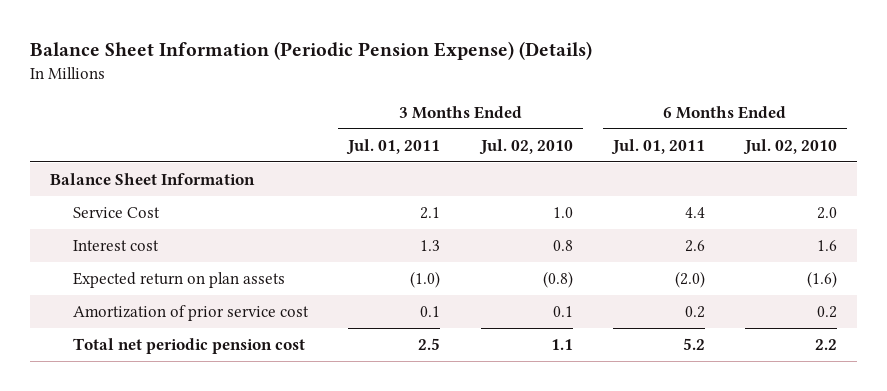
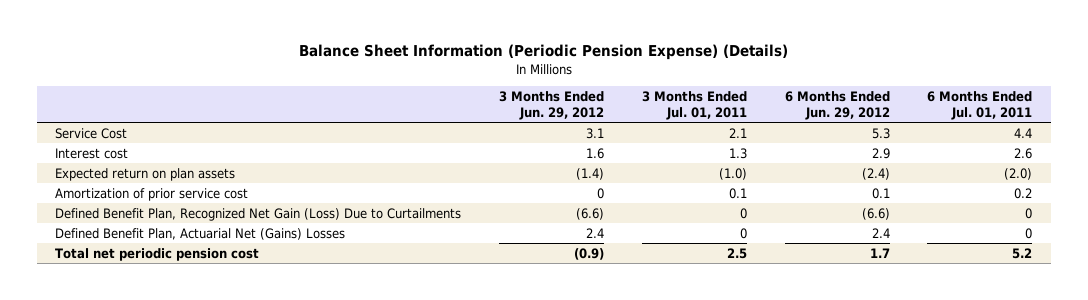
- | 3 Months Ended Jul. 01, 2011 | 3 Months Ended Jul. 02, 2010 | 6 Months Ended Jul. 01, 2011 | 6 Months Ended Jul. 02, 2010
+ | 3 Months Ended Jun. 29, 2012 | 3 Months Ended Jul. 01, 2011 | 6 Months Ended Jun. 29, 2012 | 6 Months Ended Jul. 01, 2011
- Balance Sheet Information
+ Defined Benefit Plan, Recognized Net Gain (Loss) Due to Curtailments | (6.6) | 0 | (6.6) | 0
+ Defined Benefit Plan, Actuarial Net (Gains) Losses | 2.4 | 0 | 2.4 | 0

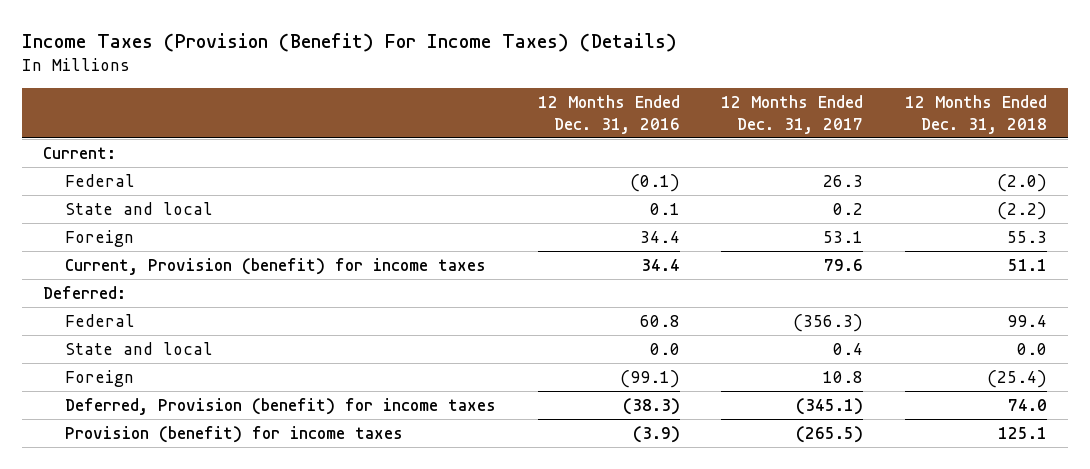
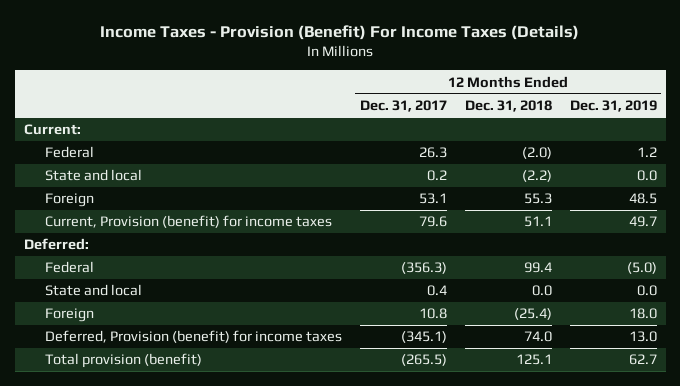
- Income Taxes (Provision (Benefit) For Income Taxes) (Details)
+ Income Taxes - Provision (Benefit) For Income Taxes (Details)
- | 12 Months Ended Dec. 31, 2016 | 12 Months Ended Dec. 31, 2017 | 12 Months Ended Dec. 31, 2018
+ | 12 Months Ended Dec. 31, 2017 | 12 Months Ended Dec. 31, 2018 | 12 Months Ended Dec. 31, 2019
- Provision (benefit) for income taxes | (3.9) | (265.5) | 125.1
+ Total provision (benefit) | (265.5) | 125.1 | 62.7

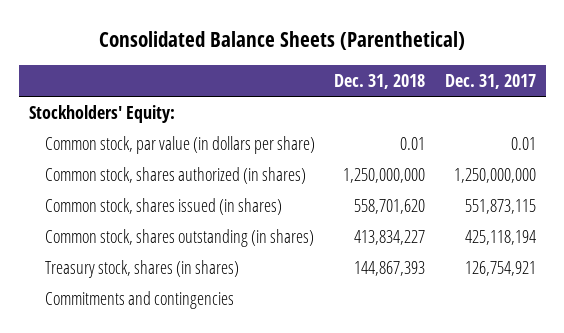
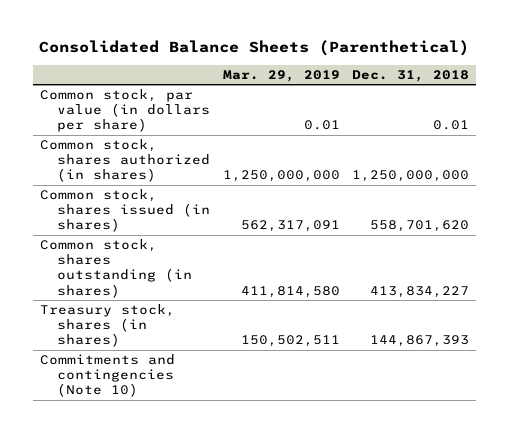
- | Dec. 31, 2018 | Dec. 31, 2017
+ | Mar. 29, 2019 | Dec. 31, 2018
- Stockholders' Equity:
- Commitments and contingencies
+ Commitments and contingencies (Note 10)

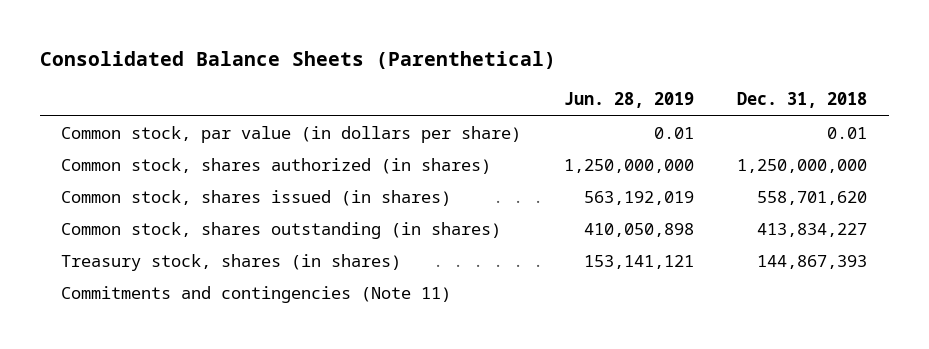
- | Mar. 29, 2019 | Dec. 31, 2018
+ | Jun. 28, 2019 | Dec. 31, 2018
- Commitments and contingencies (Note 10)
+ Commitments and contingencies (Note 11)

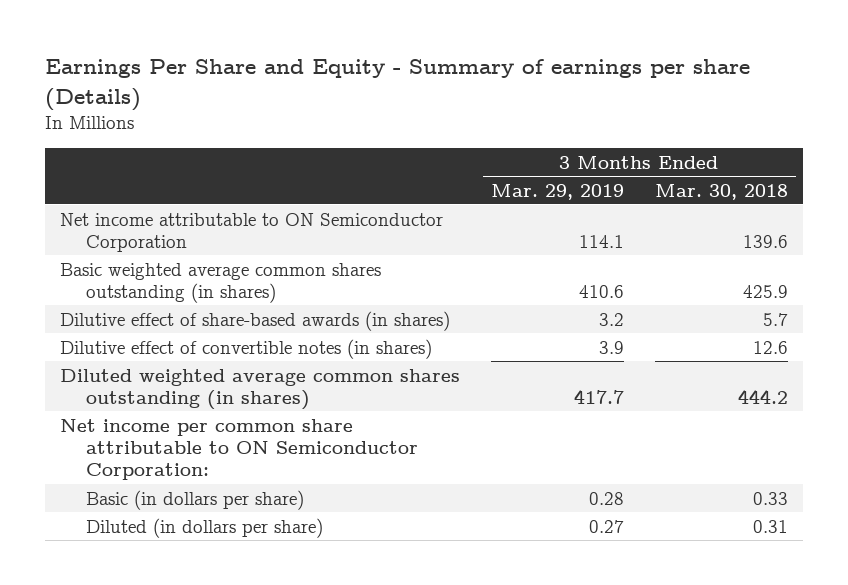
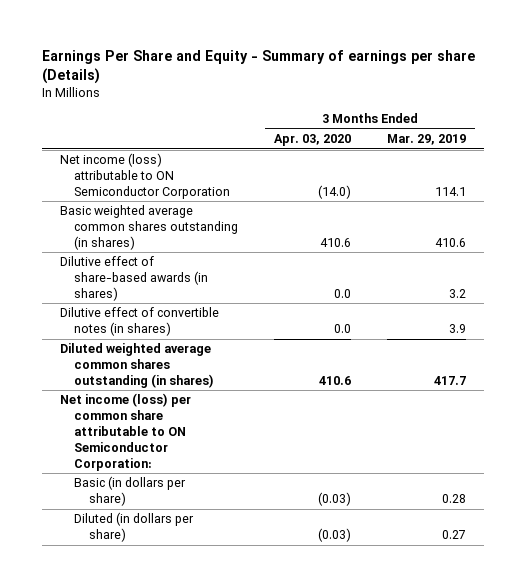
- | 3 Months Ended Mar. 29, 2019 | 3 Months Ended Mar. 30, 2018
+ | 3 Months Ended Apr. 03, 2020 | 3 Months Ended Mar. 29, 2019
- Net income attributable to ON Semiconductor Corporation | 114.1 | 139.6
+ Net income (loss) attributable to ON Semiconductor Corporation | (14.0) | 114.1
- Net income per common share attributable to ON Semiconductor Corporation:
+ Net income (loss) per common share attributable to ON Semiconductor Corporation:

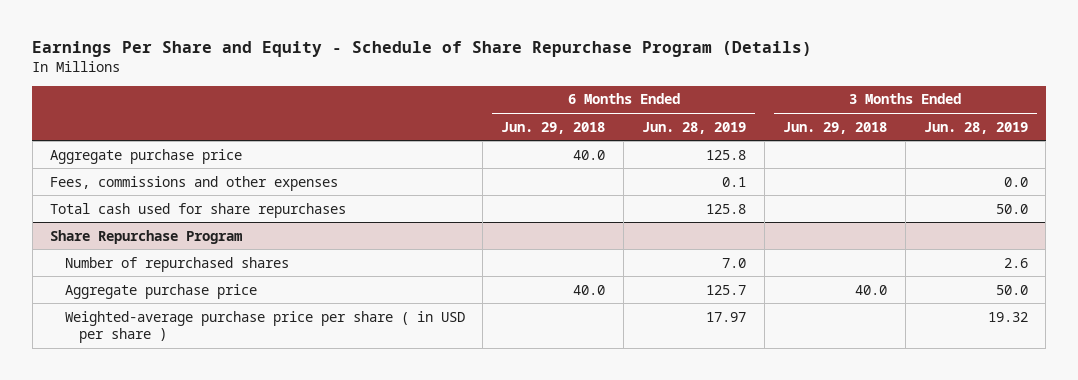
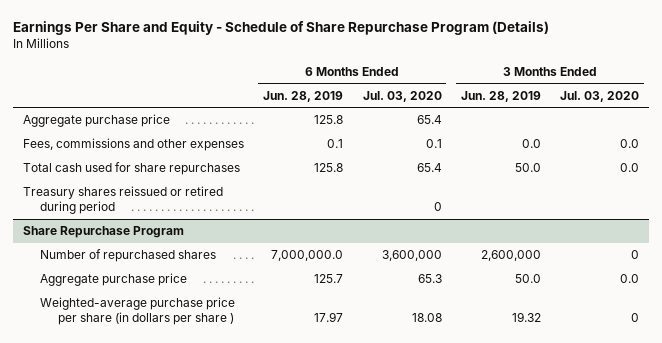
- | 6 Months Ended Jun. 29, 2018 | 6 Months Ended Jun. 28, 2019 | 3 Months Ended Jun. 29, 2018 | 3 Months Ended Jun. 28, 2019
+ | 6 Months Ended Jun. 28, 2019 | 6 Months Ended Jul. 03, 2020 | 3 Months Ended Jun. 28, 2019 | 3 Months Ended Jul. 03, 2020
+ Treasury shares reissued or retired during period | | 0 | |
@ Share Repurchase Program
- Number of repurchased shares | | 7.0 | | 2.6
+ Number of repurchased shares | 7,000,000.0 | 3,600,000 | 2,600,000 | 0
- Weighted-average purchase price per share ( in USD per share ) | | 17.97 | | 19.32
+ Weighted-average purchase price per share (in dollars per share ) | 17.97 | 18.08 | 19.32 | 0

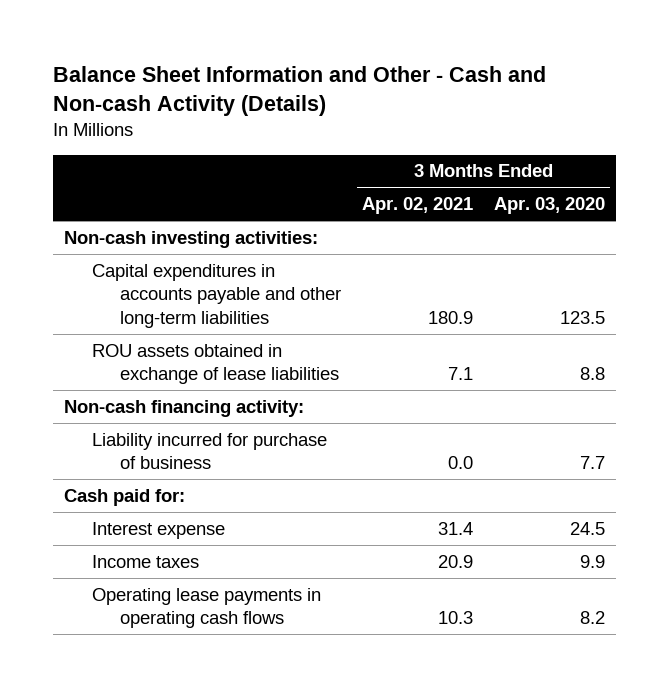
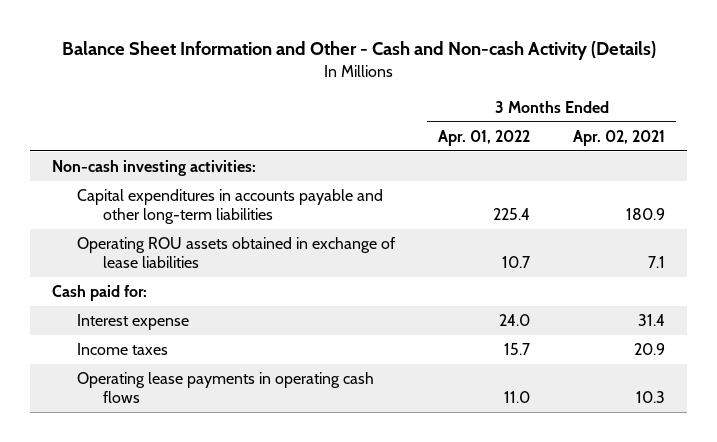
- | 3 Months Ended Apr. 02, 2021 | 3 Months Ended Apr. 03, 2020
+ | 3 Months Ended Apr. 01, 2022 | 3 Months Ended Apr. 02, 2021
- ROU assets obtained in exchange of lease liabilities | 7.1 | 8.8
- Non-cash financing activity:
- Liability incurred for purchase of business | 0.0 | 7.7
+ Operating ROU assets obtained in exchange of lease liabilities | 10.7 | 7.1

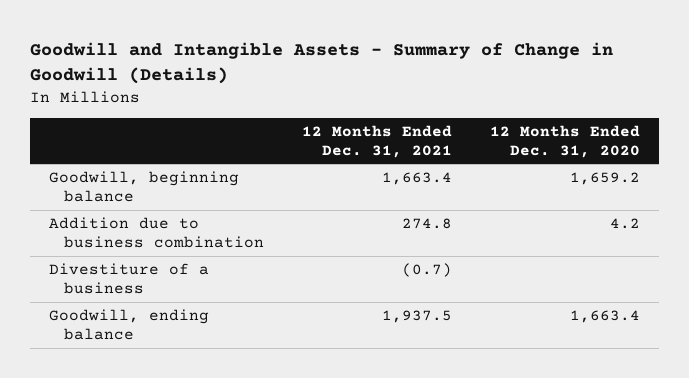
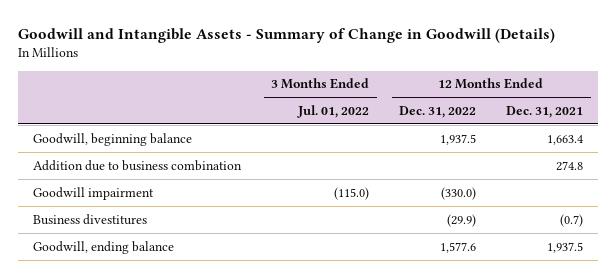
- | 12 Months Ended Dec. 31, 2021 | 12 Months Ended Dec. 31, 2020
+ | 3 Months Ended Jul. 01, 2022 | 12 Months Ended Dec. 31, 2022 | 12 Months Ended Dec. 31, 2021
- Divestiture of a business | (0.7) |
+ Goodwill impairment | (115.0) | (330.0) |
+ Business divestitures | | (29.9) | (0.7)

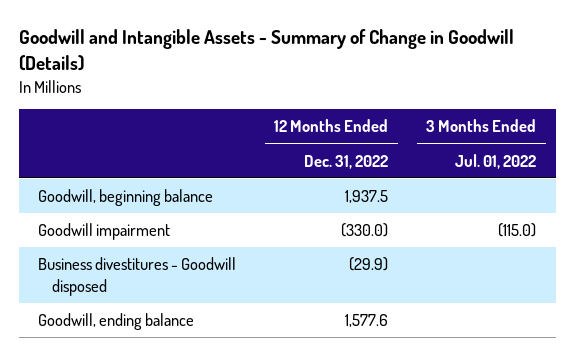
- | 3 Months Ended Jul. 01, 2022 | 12 Months Ended Dec. 31, 2022 | 12 Months Ended Dec. 31, 2021
+ | 12 Months Ended Dec. 31, 2022 | 3 Months Ended Jul. 01, 2022
- Addition due to business combination | | | 274.8
- Business divestitures | | (29.9) | (0.7)
+ Business divestitures - Goodwill disposed | (29.9) |

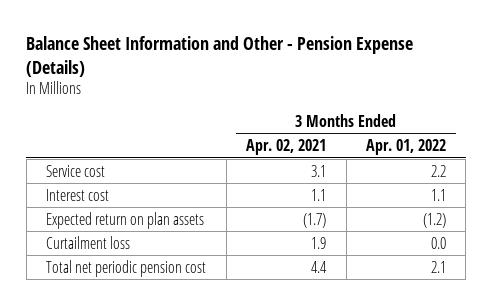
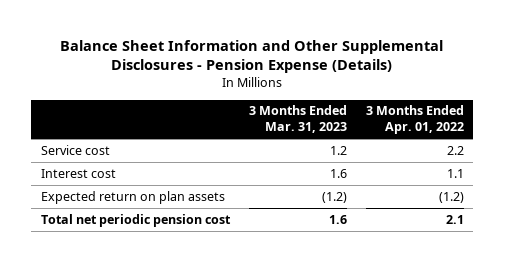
- Balance Sheet Information and Other - Pension Expense (Details)
+ Balance Sheet Information and Other Supplemental Disclosures - Pension Expense (Details)
- | 3 Months Ended Apr. 02, 2021 | 3 Months Ended Apr. 01, 2022
+ | 3 Months Ended Mar. 31, 2023 | 3 Months Ended Apr. 01, 2022
- Curtailment loss | 1.9 | 0.0

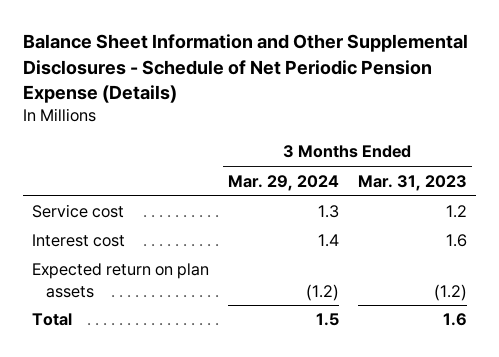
- Balance Sheet Information and Other Supplemental Disclosures - Pension Expense (Details)
+ Balance Sheet Information and Other Supplemental Disclosures - Schedule of Net Periodic Pension Expense (Details)
- | 3 Months Ended Mar. 31, 2023 | 3 Months Ended Apr. 01, 2022
+ | 3 Months Ended Mar. 29, 2024 | 3 Months Ended Mar. 31, 2023
- Total net periodic pension cost | 1.6 | 2.1
+ Total | 1.5 | 1.6

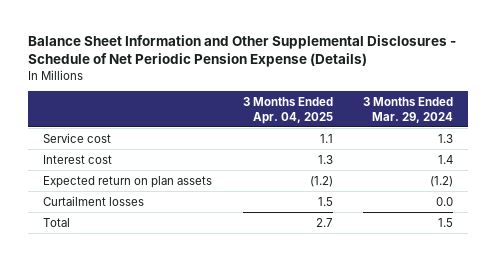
- | 3 Months Ended Mar. 29, 2024 | 3 Months Ended Mar. 31, 2023
+ | 3 Months Ended Apr. 04, 2025 | 3 Months Ended Mar. 29, 2024
+ Curtailment losses | 1.5 | 0.0

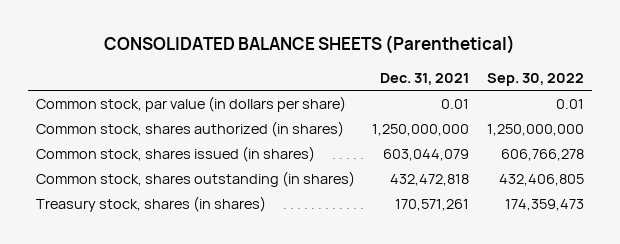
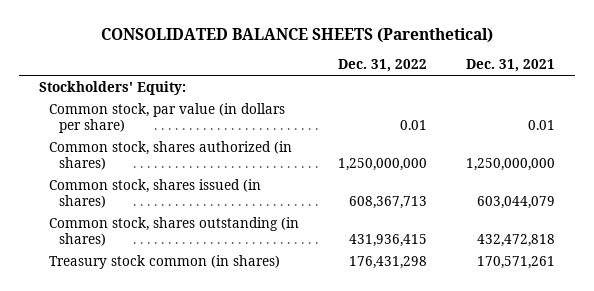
- | Dec. 31, 2021 | Sep. 30, 2022
+ | Dec. 31, 2022 | Dec. 31, 2021
+ Stockholders' Equity:
- Treasury stock, shares (in shares) | 170,571,261 | 174,359,473
+ Treasury stock common (in shares) | 176,431,298 | 170,571,261

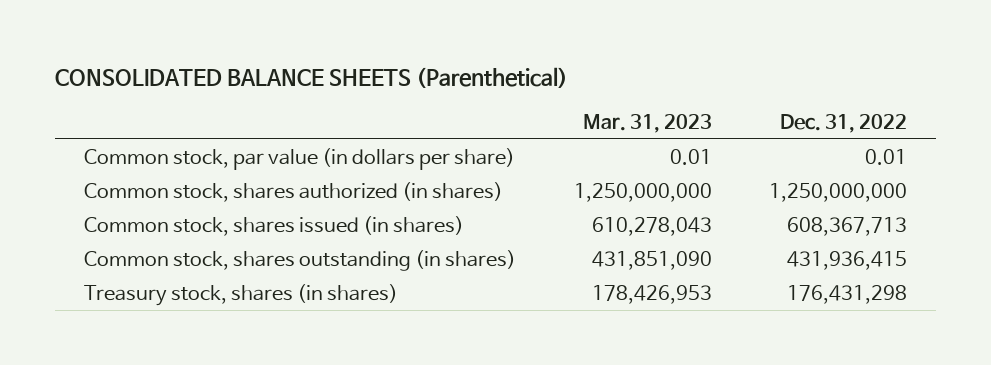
- | Dec. 31, 2022 | Dec. 31, 2021
+ | Mar. 31, 2023 | Dec. 31, 2022
- Stockholders' Equity:
- Treasury stock common (in shares) | 176,431,298 | 170,571,261
+ Treasury stock, shares (in shares) | 178,426,953 | 176,431,298

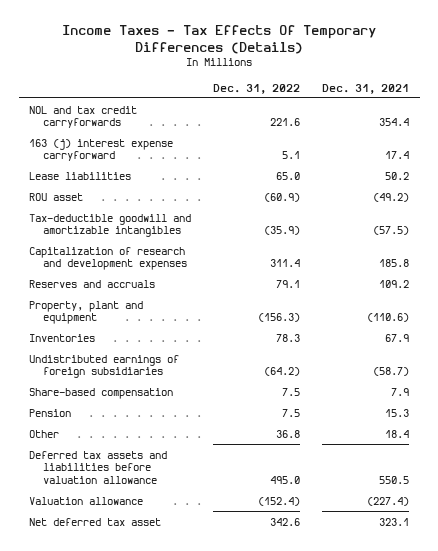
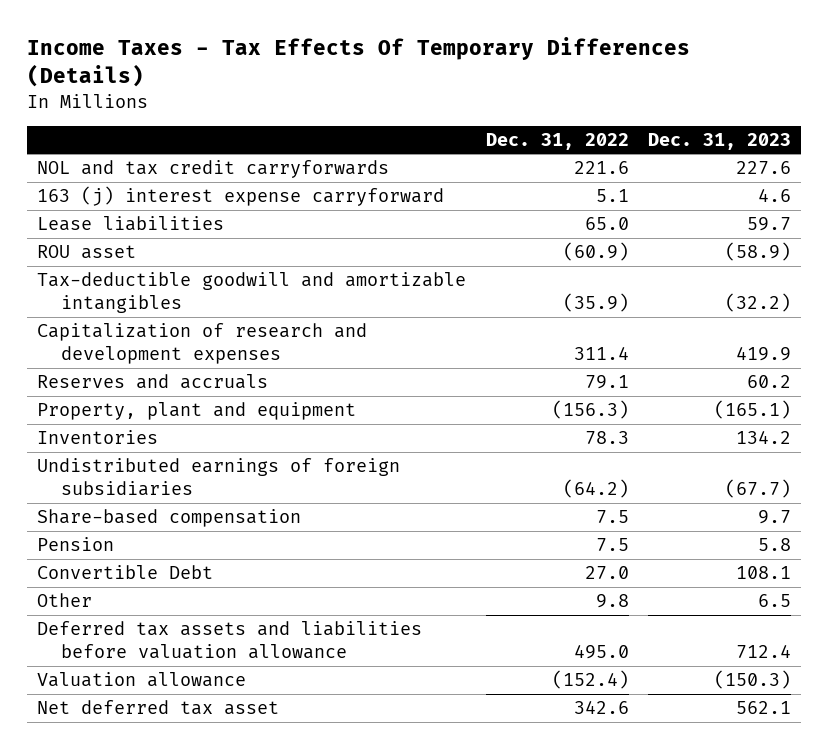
- | Dec. 31, 2022 | Dec. 31, 2021
+ | Dec. 31, 2022 | Dec. 31, 2023
- Other | 36.8 | 18.4
+ Convertible Debt | 27.0 | 108.1
+ Other | 9.8 | 6.5

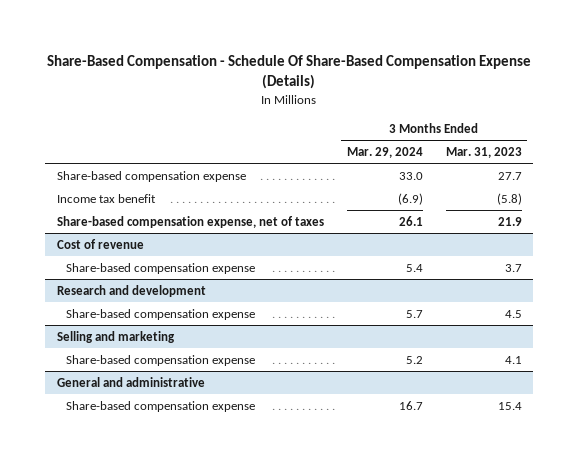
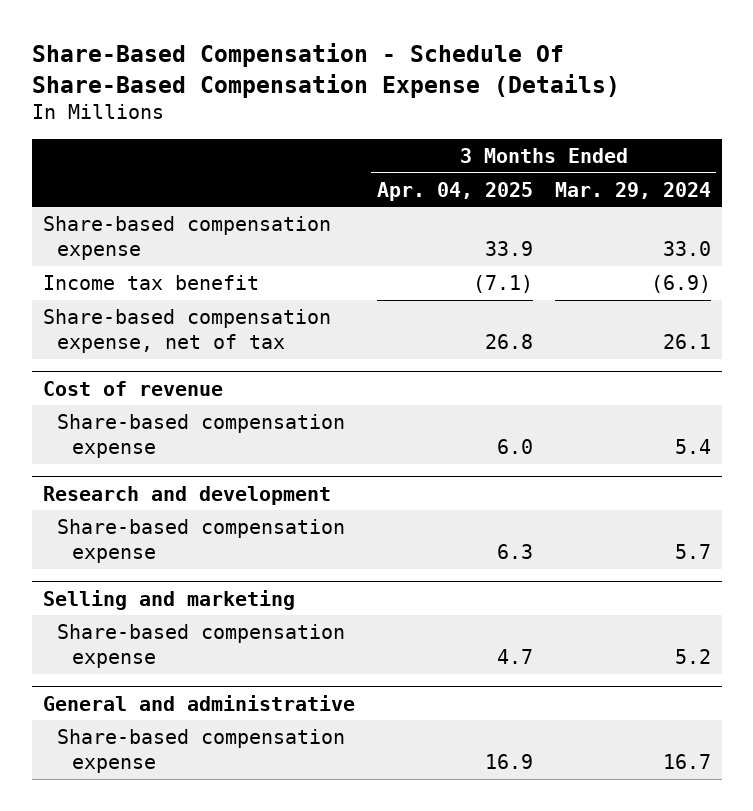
- | 3 Months Ended Mar. 29, 2024 | 3 Months Ended Mar. 31, 2023
+ | 3 Months Ended Apr. 04, 2025 | 3 Months Ended Mar. 29, 2024
- Share-based compensation expense, net of taxes | 26.1 | 21.9
+ Share-based compensation expense, net of tax | 26.8 | 26.1

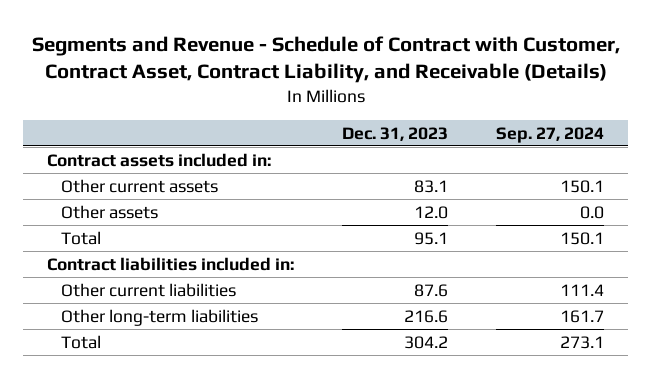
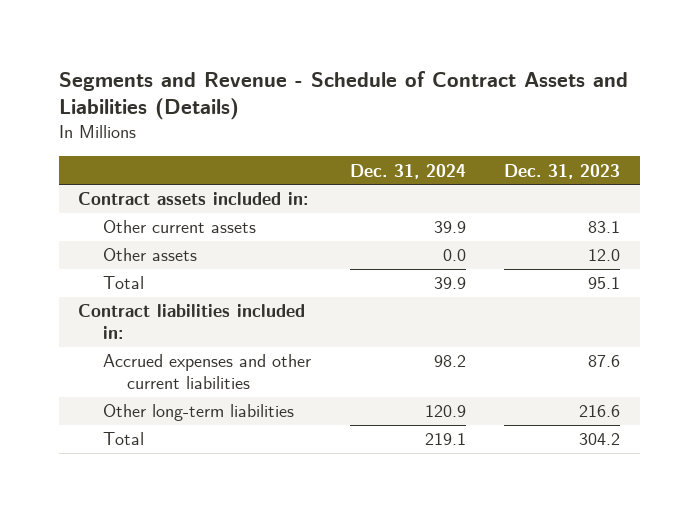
- Segments and Revenue - Schedule of Contract with Customer, Contract Asset, Contract Liability, and Receivable (Details)
+ Segments and Revenue - Schedule of Contract Assets and Liabilities (Details)
- | Dec. 31, 2023 | Sep. 27, 2024
+ | Dec. 31, 2024 | Dec. 31, 2023
- Other current liabilities | 87.6 | 111.4
+ Accrued expenses and other current liabilities | 98.2 | 87.6

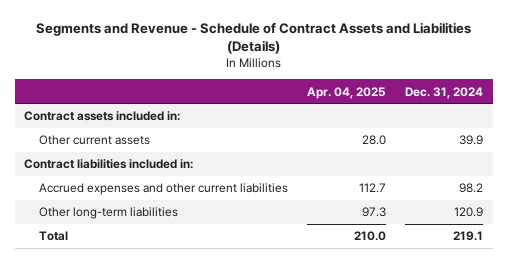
- | Dec. 31, 2024 | Dec. 31, 2023
+ | Apr. 04, 2025 | Dec. 31, 2024
- Other assets | 0.0 | 12.0
- Total | 39.9 | 95.1

